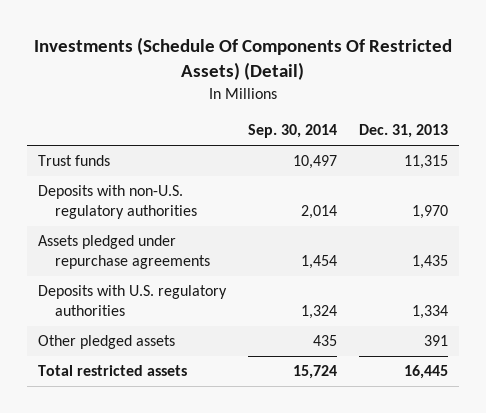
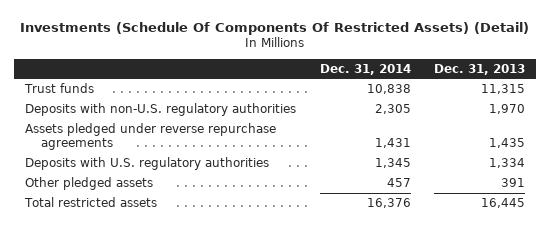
- | Sep. 30, 2014 | Dec. 31, 2013
+ | Dec. 31, 2014 | Dec. 31, 2013
- Assets pledged under repurchase agreements | 1,454 | 1,435
+ Assets pledged under reverse repurchase agreements | 1,431 | 1,435

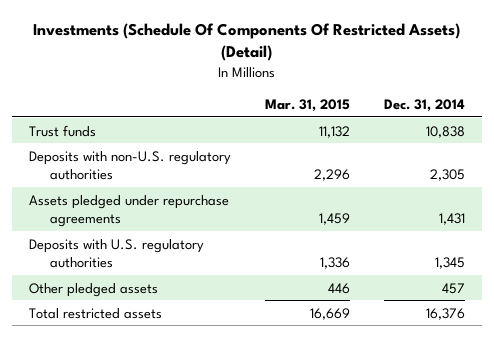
- | Dec. 31, 2014 | Dec. 31, 2013
+ | Mar. 31, 2015 | Dec. 31, 2014
- Assets pledged under reverse repurchase agreements | 1,431 | 1,435
+ Assets pledged under repurchase agreements | 1,459 | 1,431

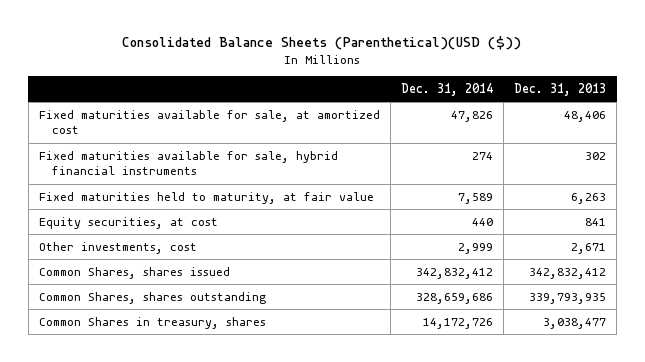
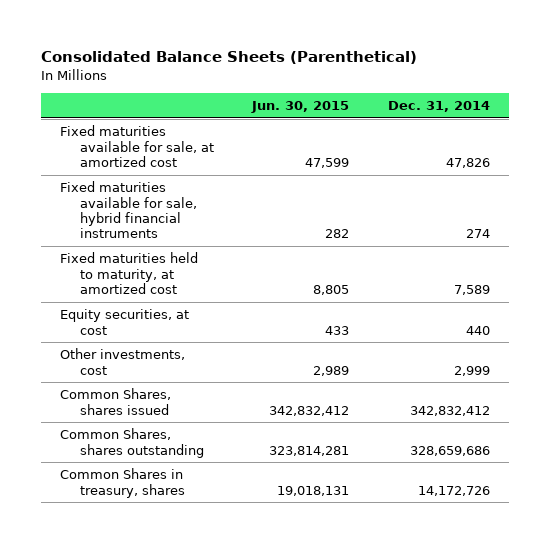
- Consolidated Balance Sheets (Parenthetical)(USD ($))
+ Consolidated Balance Sheets (Parenthetical)
- | Dec. 31, 2014 | Dec. 31, 2013
+ | Jun. 30, 2015 | Dec. 31, 2014
- Fixed maturities held to maturity, at fair value | 7,589 | 6,263
+ Fixed maturities held to maturity, at amortized cost | 8,805 | 7,589

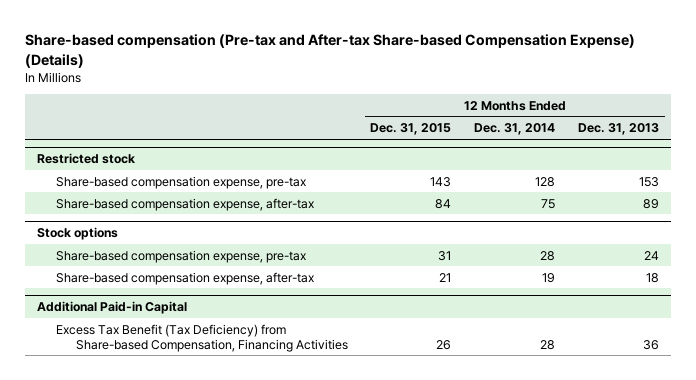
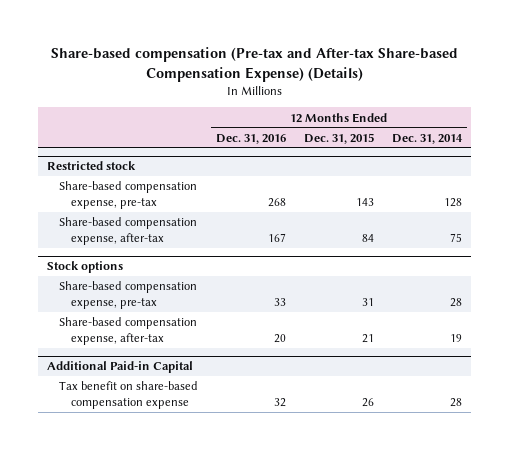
- | 12 Months Ended Dec. 31, 2015 | 12 Months Ended Dec. 31, 2014 | 12 Months Ended Dec. 31, 2013
+ | 12 Months Ended Dec. 31, 2016 | 12 Months Ended Dec. 31, 2015 | 12 Months Ended Dec. 31, 2014
@ Additional Paid-in Capital
- Excess Tax Benefit (Tax Deficiency) from Share-based Compensation, Financing Activities | 26 | 28 | 36
+ Tax benefit on share-based compensation expense | 32 | 26 | 28

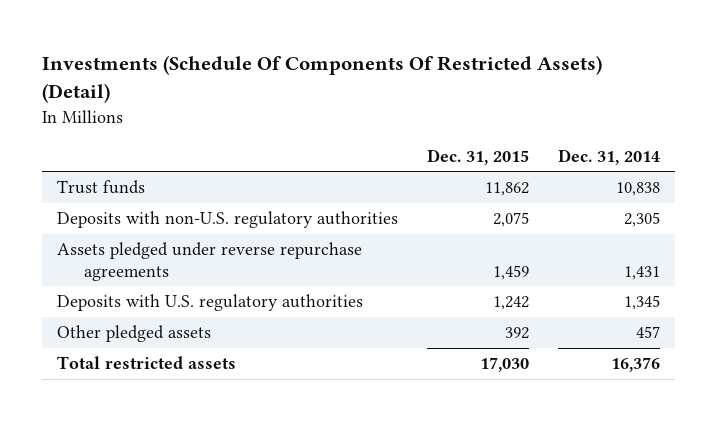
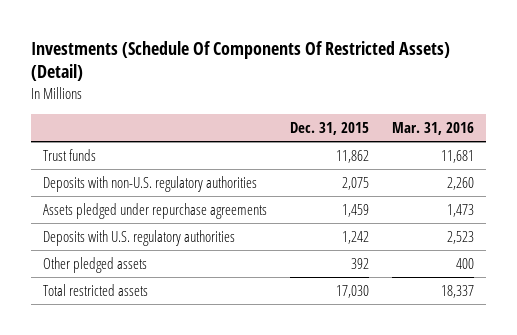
- | Dec. 31, 2015 | Dec. 31, 2014
+ | Dec. 31, 2015 | Mar. 31, 2016
- Assets pledged under reverse repurchase agreements | 1,459 | 1,431
+ Assets pledged under repurchase agreements | 1,459 | 1,473

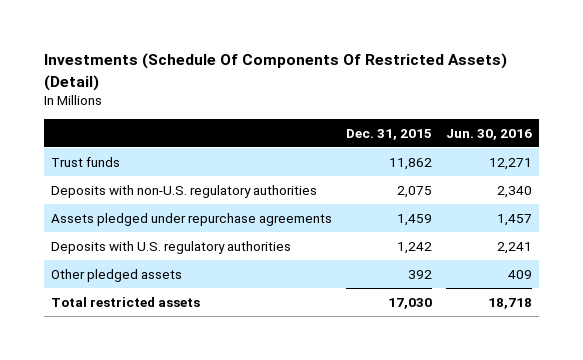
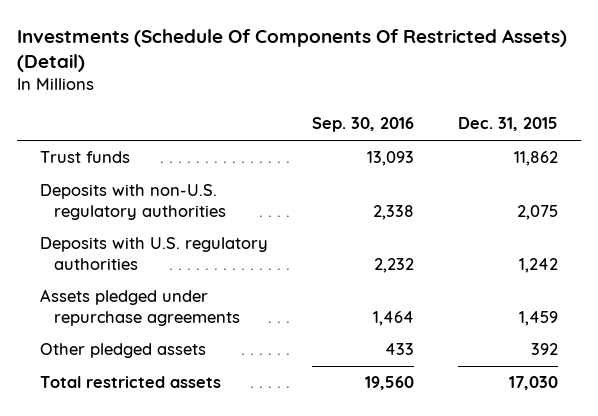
- | Dec. 31, 2015 | Jun. 30, 2016
+ | Sep. 30, 2016 | Dec. 31, 2015
moved down: Assets pledged under repurchase agreements | 1,464 | 1,459

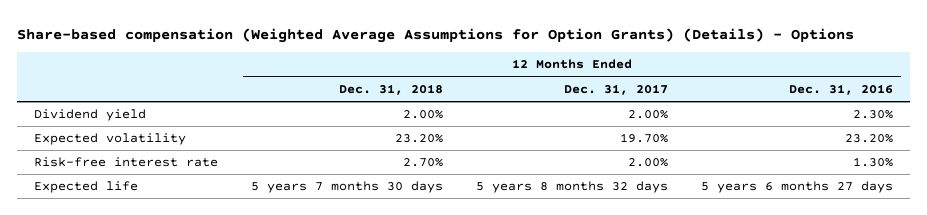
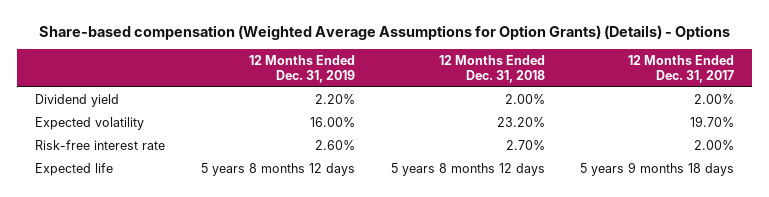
- | 12 Months Ended Dec. 31, 2018 | 12 Months Ended Dec. 31, 2017 | 12 Months Ended Dec. 31, 2016
+ | 12 Months Ended Dec. 31, 2019 | 12 Months Ended Dec. 31, 2018 | 12 Months Ended Dec. 31, 2017
- Expected life | 5 years 7 months 30 days | 5 years 8 months 32 days | 5 years 6 months 27 days
+ Expected life | 5 years 8 months 12 days | 5 years 8 months 12 days | 5 years 9 months 18 days

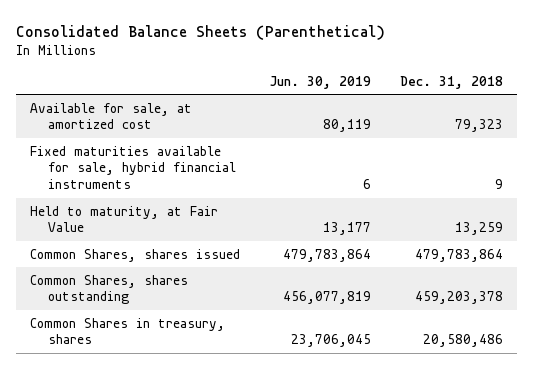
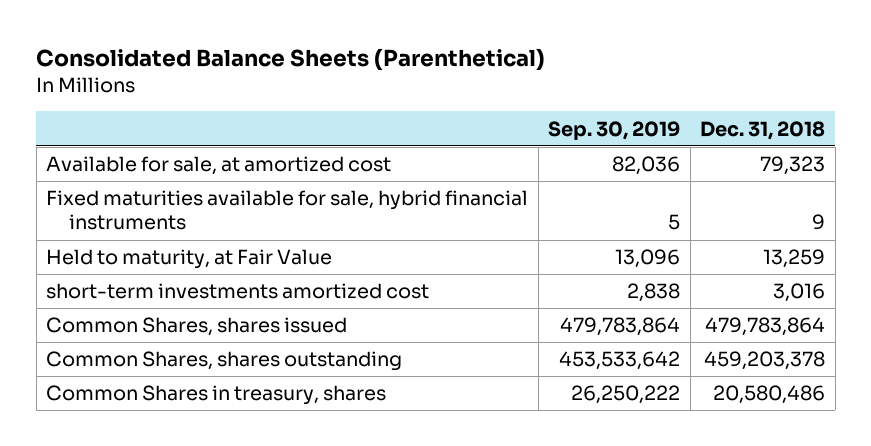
- | Jun. 30, 2019 | Dec. 31, 2018
+ | Sep. 30, 2019 | Dec. 31, 2018
+ short-term investments amortized cost | 2,838 | 3,016

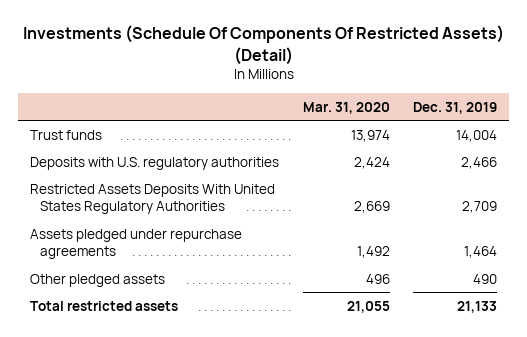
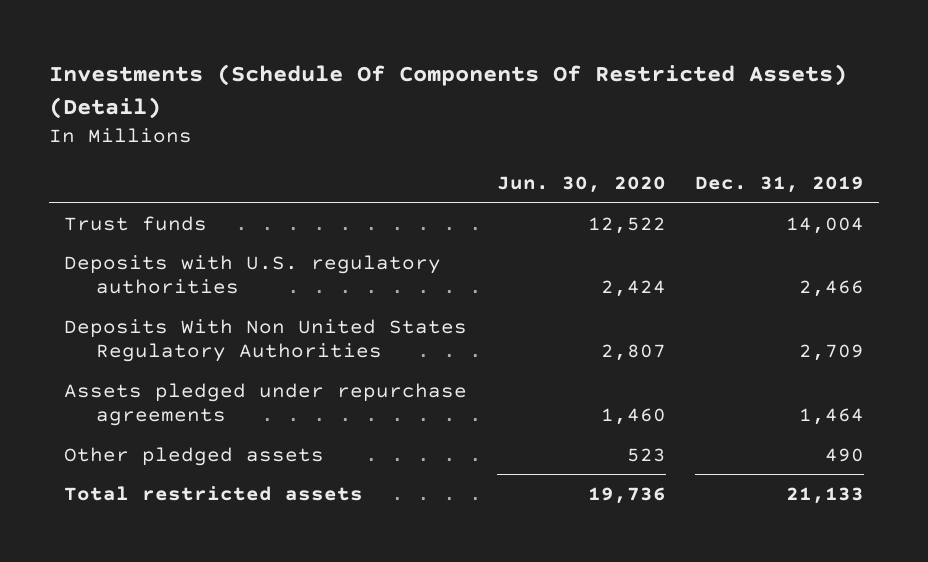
- | Mar. 31, 2020 | Dec. 31, 2019
+ | Jun. 30, 2020 | Dec. 31, 2019
- Restricted Assets Deposits With United States Regulatory Authorities | 2,669 | 2,709
+ Deposits With Non United States Regulatory Authorities | 2,807 | 2,709

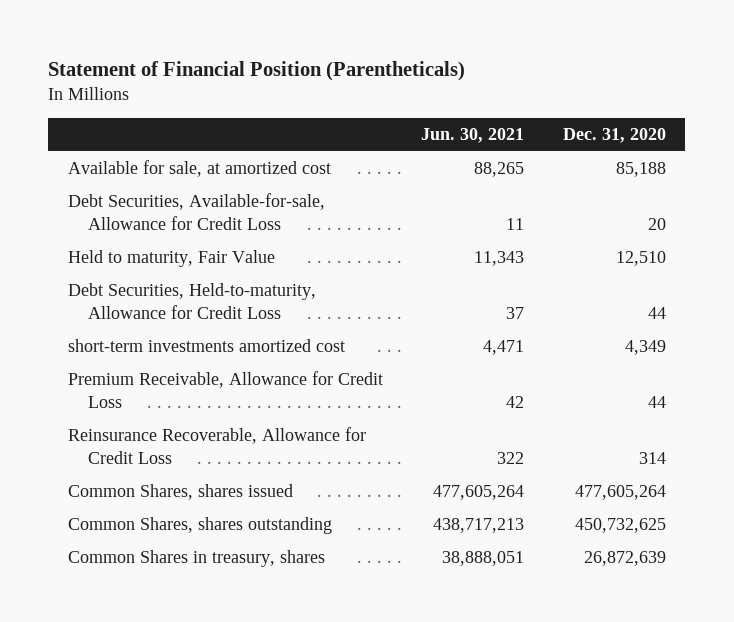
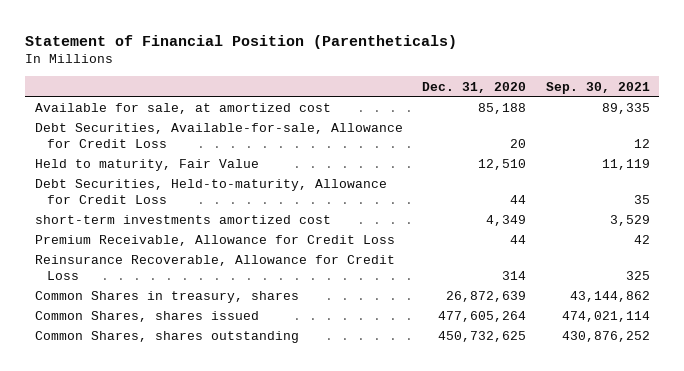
- | Jun. 30, 2021 | Dec. 31, 2020
+ | Dec. 31, 2020 | Sep. 30, 2021
moved up: Common Shares in treasury, shares | 26,872,639 | 43,144,862

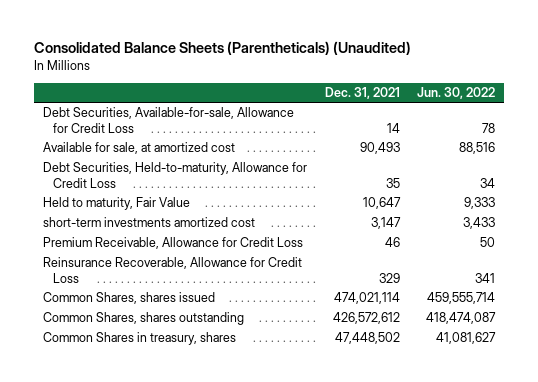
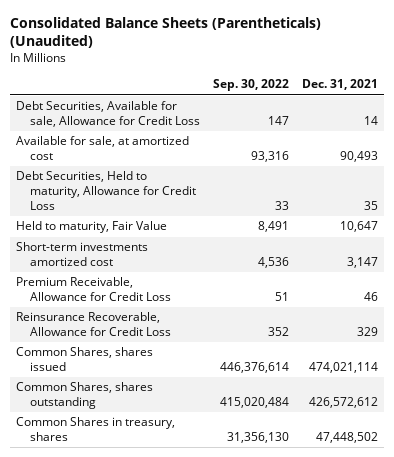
- | Dec. 31, 2021 | Jun. 30, 2022
+ | Sep. 30, 2022 | Dec. 31, 2021
- Debt Securities, Available-for-sale, Allowance for Credit Loss | 14 | 78
+ Debt Securities, Available for sale, Allowance for Credit Loss | 147 | 14
- Debt Securities, Held-to-maturity, Allowance for Credit Loss | 35 | 34
+ Debt Securities, Held to maturity, Allowance for Credit Loss | 33 | 35
- short-term investments amortized cost | 3,147 | 3,433
+ Short-term investments amortized cost | 4,536 | 3,147

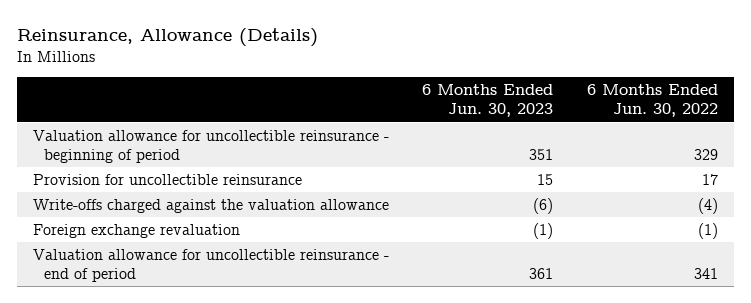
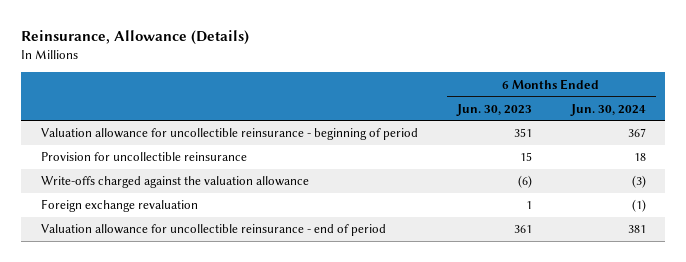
- | 6 Months Ended Jun. 30, 2023 | 6 Months Ended Jun. 30, 2022
+ | 6 Months Ended Jun. 30, 2023 | 6 Months Ended Jun. 30, 2024
- Foreign exchange revaluation | (1) | (1)
+ Foreign exchange revaluation | 1 | (1)

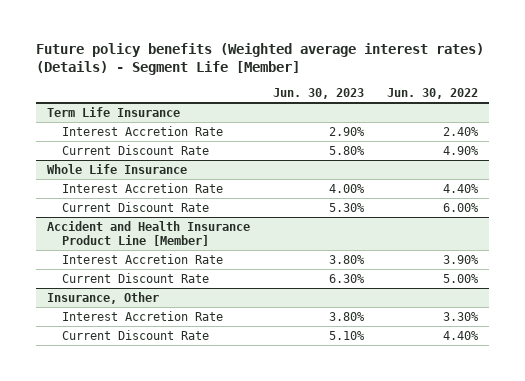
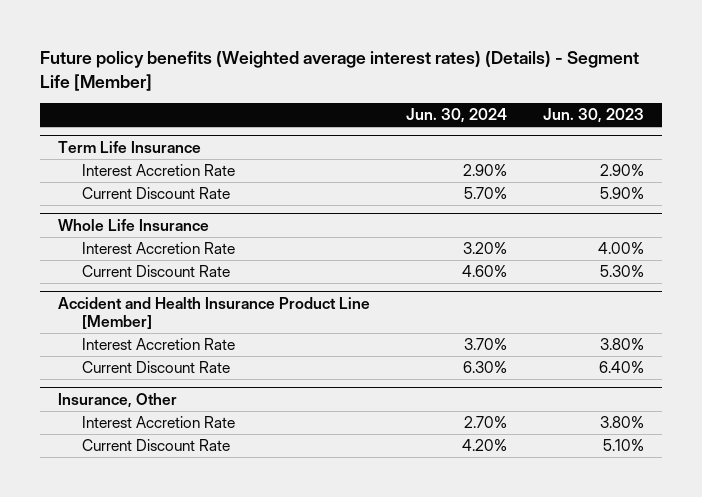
- | Jun. 30, 2023 | Jun. 30, 2022
+ | Jun. 30, 2024 | Jun. 30, 2023
@ Term Life Insurance
- Current Discount Rate | 5.80% | 4.90%
+ Current Discount Rate | 5.70% | 5.90%
@ Accident and Health Insurance Product Line [Member]
- Current Discount Rate | 6.30% | 5.00%
+ Current Discount Rate | 6.30% | 6.40%

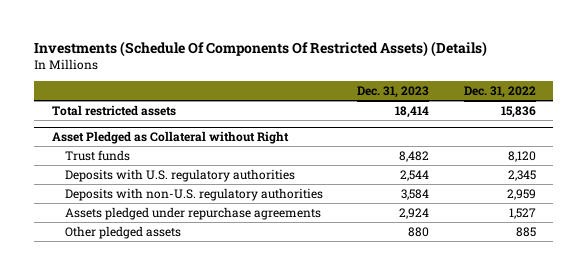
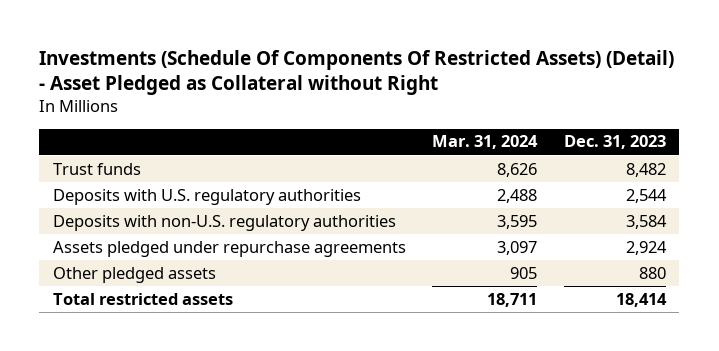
- Investments (Schedule Of Components Of Restricted Assets) (Details)
+ Investments (Schedule Of Components Of Restricted Assets) (Detail) - Asset Pledged as Collateral without Right
- | Dec. 31, 2023 | Dec. 31, 2022
+ | Mar. 31, 2024 | Dec. 31, 2023
- Asset Pledged as Collateral without Right
moved down: Total restricted assets | 18,711 | 18,414

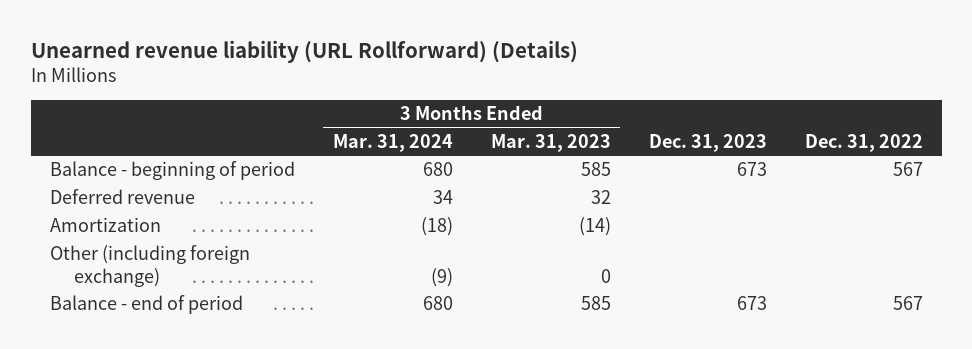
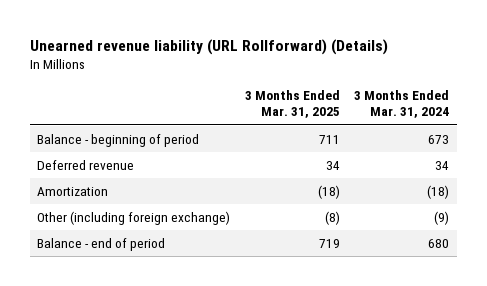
- | 3 Months Ended Mar. 31, 2024 | 3 Months Ended Mar. 31, 2023 | Dec. 31, 2023 | Dec. 31, 2022
+ | 3 Months Ended Mar. 31, 2025 | 3 Months Ended Mar. 31, 2024
- Balance - beginning of period | 680 | 585 | 673 | 567
+ Balance - beginning of period | 711 | 673

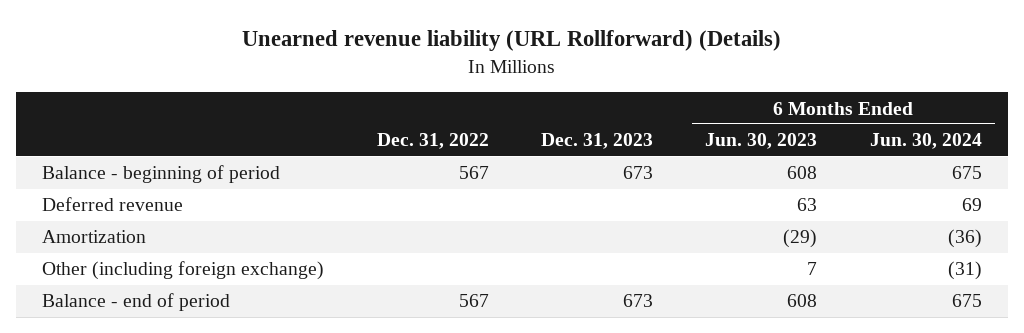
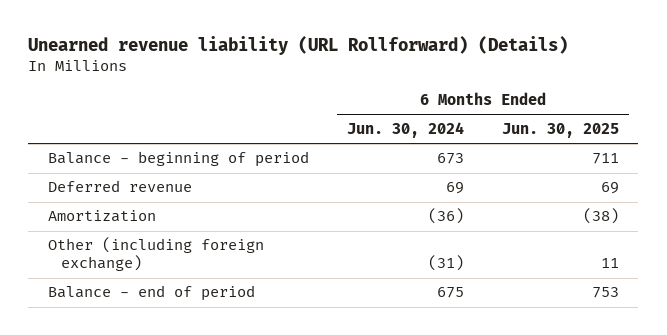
- | Dec. 31, 2022 | Dec. 31, 2023 | 6 Months Ended Jun. 30, 2023 | 6 Months Ended Jun. 30, 2024
+ | 6 Months Ended Jun. 30, 2024 | 6 Months Ended Jun. 30, 2025
- Balance - beginning of period | 567 | 673 | 608 | 675
+ Balance - beginning of period | 673 | 711

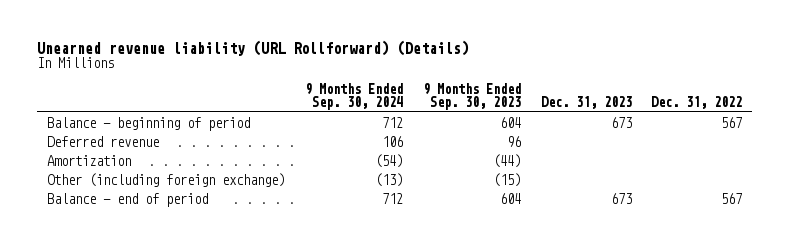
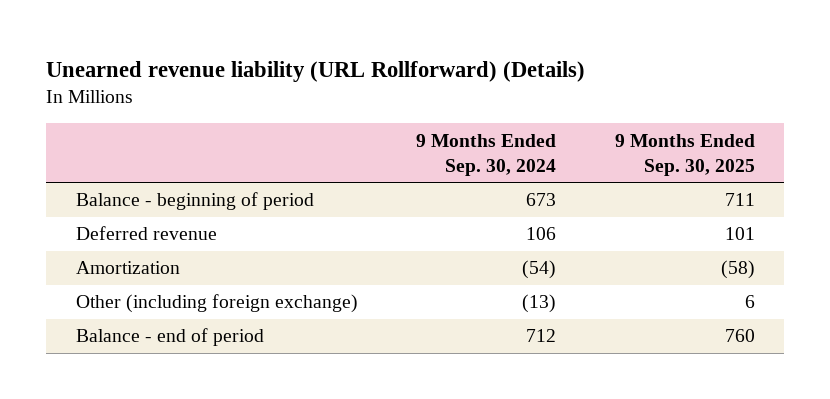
- | 9 Months Ended Sep. 30, 2024 | 9 Months Ended Sep. 30, 2023 | Dec. 31, 2023 | Dec. 31, 2022
+ | 9 Months Ended Sep. 30, 2024 | 9 Months Ended Sep. 30, 2025
- Balance - beginning of period | 712 | 604 | 673 | 567
+ Balance - beginning of period | 673 | 711

